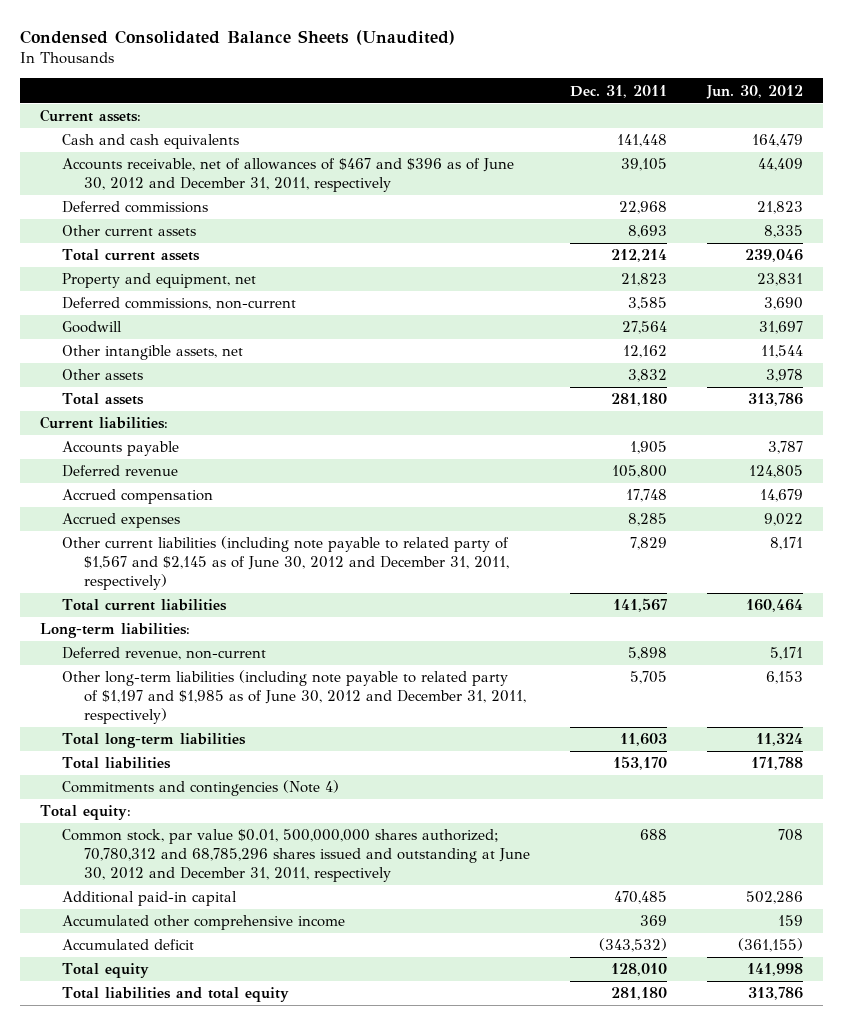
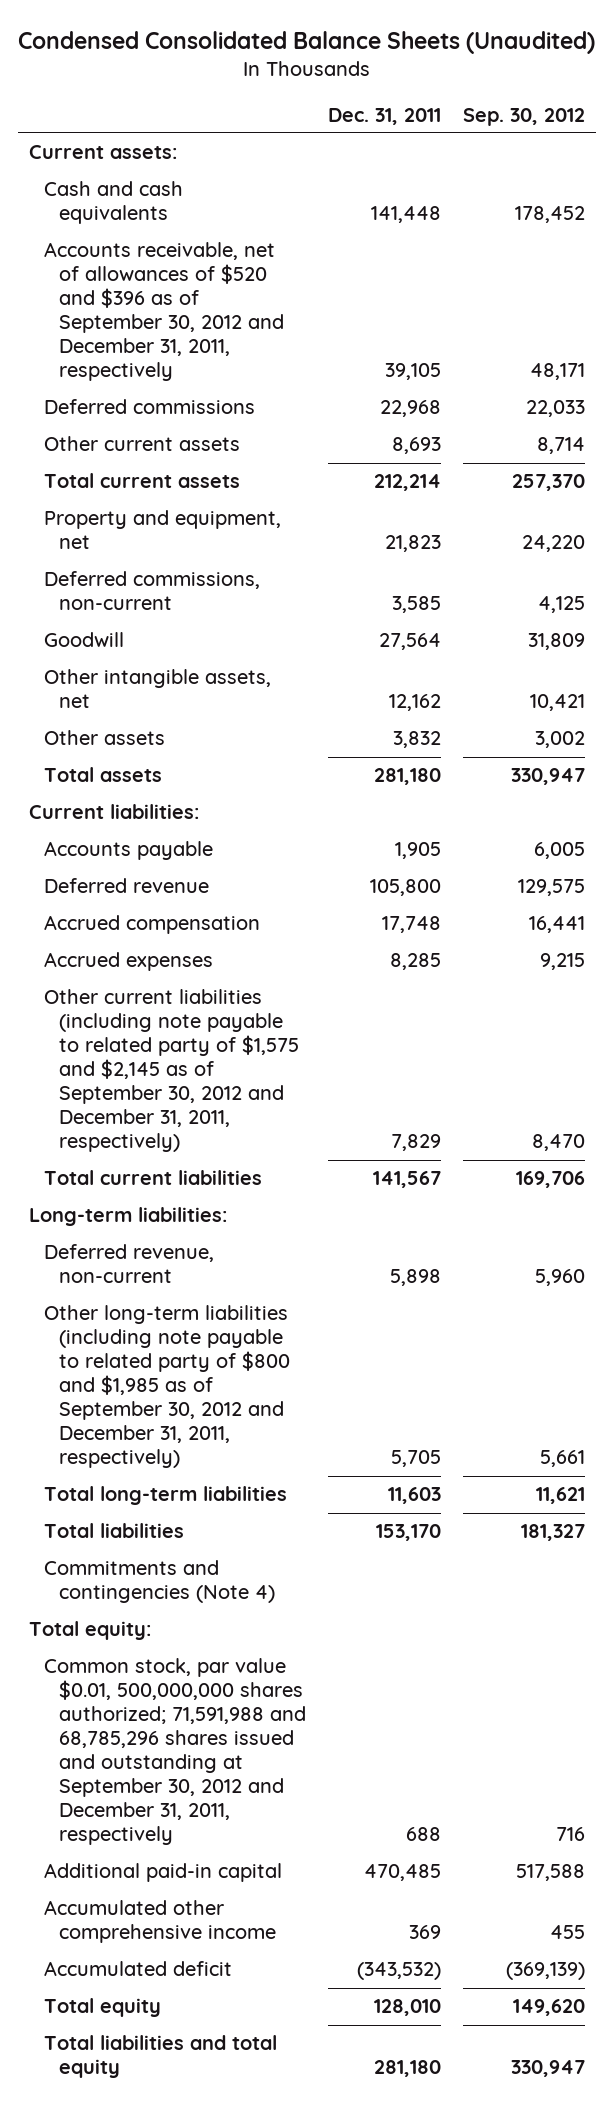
- | Dec. 31, 2011 | Jun. 30, 2012
+ | Dec. 31, 2011 | Sep. 30, 2012
- Accounts receivable, net of allowances of $467 and $396 as of June 30, 2012 and December 31, 2011, respectively | 39,105 | 44,409
+ Accounts receivable, net of allowances of $520 and $396 as of September 30, 2012 and December 31, 2011, respectively | 39,105 | 48,171
- Other current liabilities (including note payable to related party of $1,567 and $2,145 as of June 30, 2012 and December 31, 2011, respectively) | 7,829 | 8,171
+ Other current liabilities (including note payable to related party of $1,575 and $2,145 as of September 30, 2012 and December 31, 2011, respectively) | 7,829 | 8,470
- Other long-term liabilities (including note payable to related party of $1,197 and $1,985 as of June 30, 2012 and December 31, 2011, respectively) | 5,705 | 6,153
+ Other long-term liabilities (including note payable to related party of $800 and $1,985 as of September 30, 2012 and December 31, 2011, respectively) | 5,705 | 5,661
- Common stock, par value $0.01, 500,000,000 shares authorized; 70,780,312 and 68,785,296 shares issued and outstanding at June 30, 2012 and December 31, 2011, respectively | 688 | 708
+ Common stock, par value $0.01, 500,000,000 shares authorized; 71,591,988 and 68,785,296 shares issued and outstanding at September 30, 2012 and December 31, 2011, respectively | 688 | 716

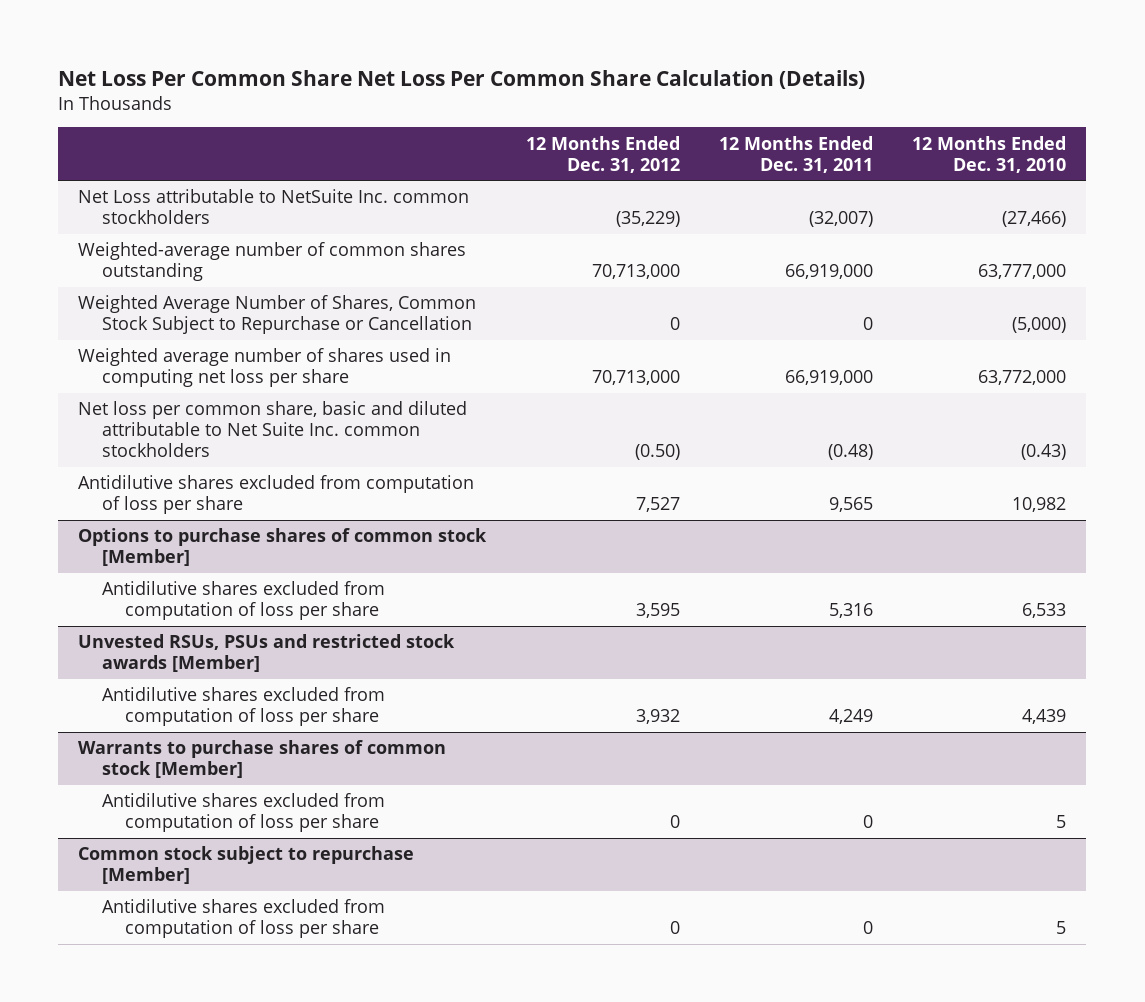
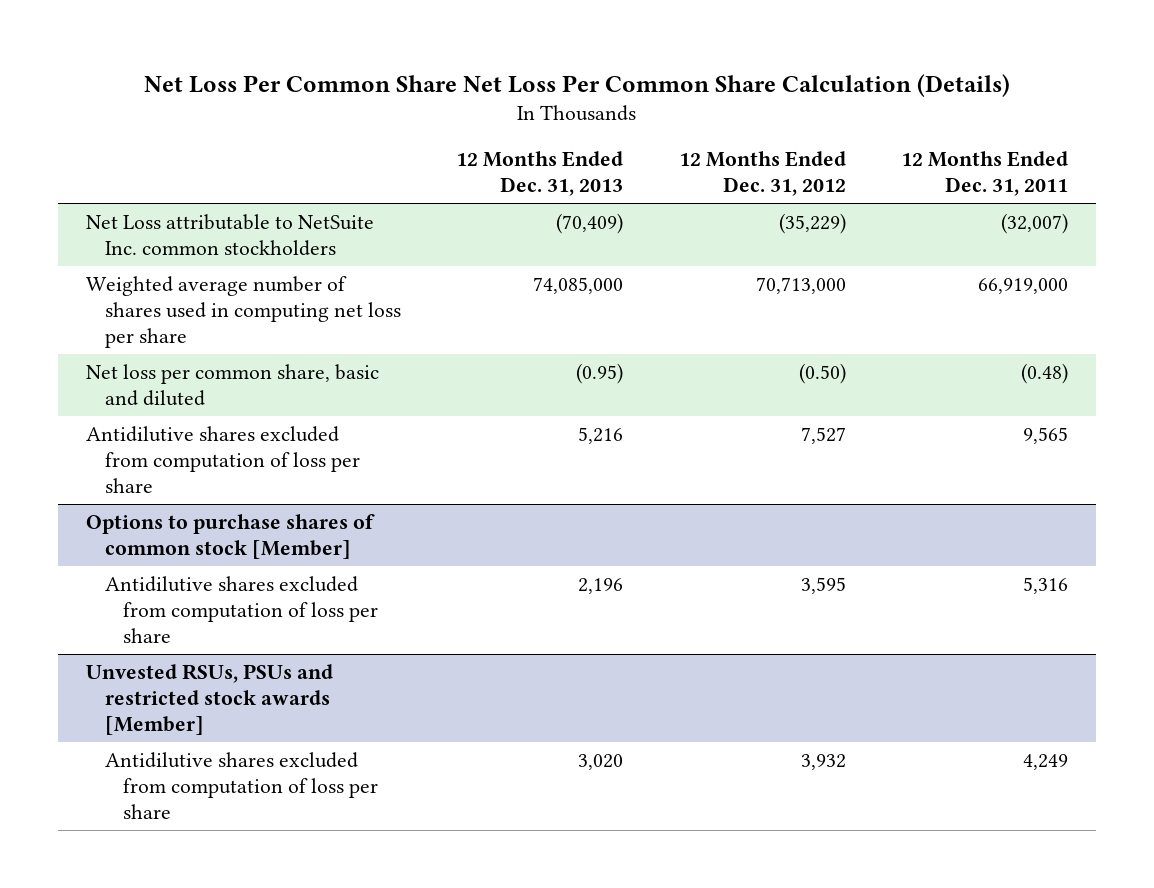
- | 12 Months Ended Dec. 31, 2012 | 12 Months Ended Dec. 31, 2011 | 12 Months Ended Dec. 31, 2010
+ | 12 Months Ended Dec. 31, 2013 | 12 Months Ended Dec. 31, 2012 | 12 Months Ended Dec. 31, 2011
- Weighted-average number of common shares outstanding | 70,713,000 | 66,919,000 | 63,777,000
- Weighted Average Number of Shares, Common Stock Subject to Repurchase or Cancellation | 0 | 0 | (5,000)
- Net loss per common share, basic and diluted attributable to Net Suite Inc. common stockholders | (0.50) | (0.48) | (0.43)
+ Net loss per common share, basic and diluted | (0.95) | (0.50) | (0.48)
- Warrants to purchase shares of common stock [Member]
- Antidilutive shares excluded from computation of loss per share | 0 | 0 | 5
- Common stock subject to repurchase [Member]
- Antidilutive shares excluded from computation of loss per share | 0 | 0 | 5

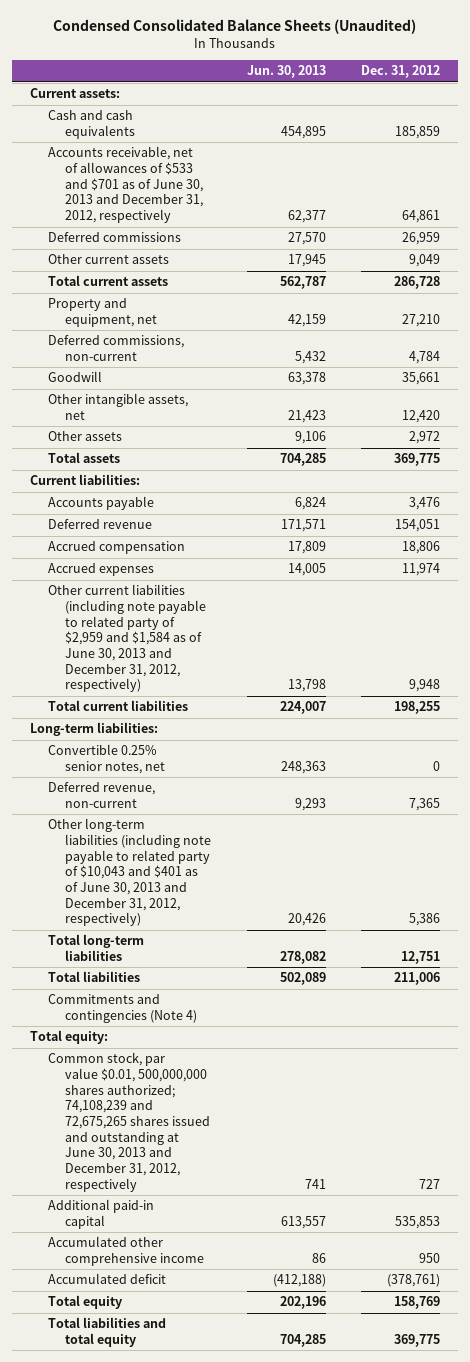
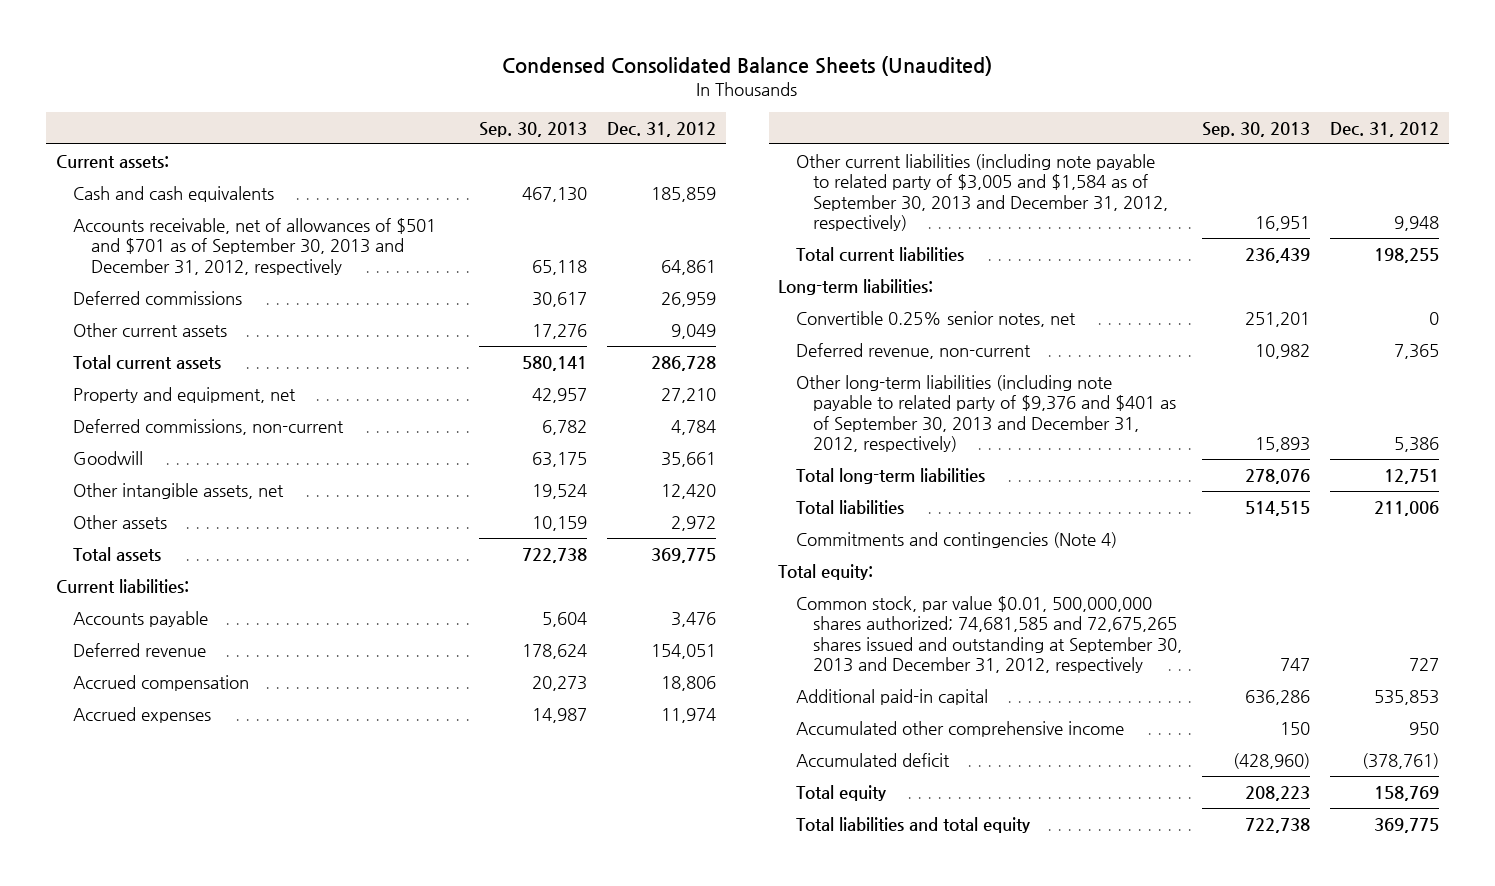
- | Jun. 30, 2013 | Dec. 31, 2012
+ | Sep. 30, 2013 | Dec. 31, 2012
- Accounts receivable, net of allowances of $533 and $701 as of June 30, 2013 and December 31, 2012, respectively | 62,377 | 64,861
+ Accounts receivable, net of allowances of $501 and $701 as of September 30, 2013 and December 31, 2012, respectively | 65,118 | 64,861
- Other current liabilities (including note payable to related party of $2,959 and $1,584 as of June 30, 2013 and December 31, 2012, respectively) | 13,798 | 9,948
+ Other current liabilities (including note payable to related party of $3,005 and $1,584 as of September 30, 2013 and December 31, 2012, respectively) | 16,951 | 9,948
- Other long-term liabilities (including note payable to related party of $10,043 and $401 as of June 30, 2013 and December 31, 2012, respectively) | 20,426 | 5,386
+ Other long-term liabilities (including note payable to related party of $9,376 and $401 as of September 30, 2013 and December 31, 2012, respectively) | 15,893 | 5,386
- Common stock, par value $0.01, 500,000,000 shares authorized; 74,108,239 and 72,675,265 shares issued and outstanding at June 30, 2013 and December 31, 2012, respectively | 741 | 727
+ Common stock, par value $0.01, 500,000,000 shares authorized; 74,681,585 and 72,675,265 shares issued and outstanding at September 30, 2013 and December 31, 2012, respectively | 747 | 727

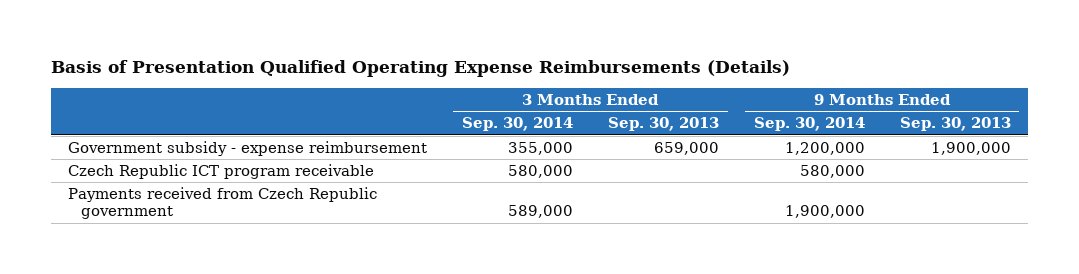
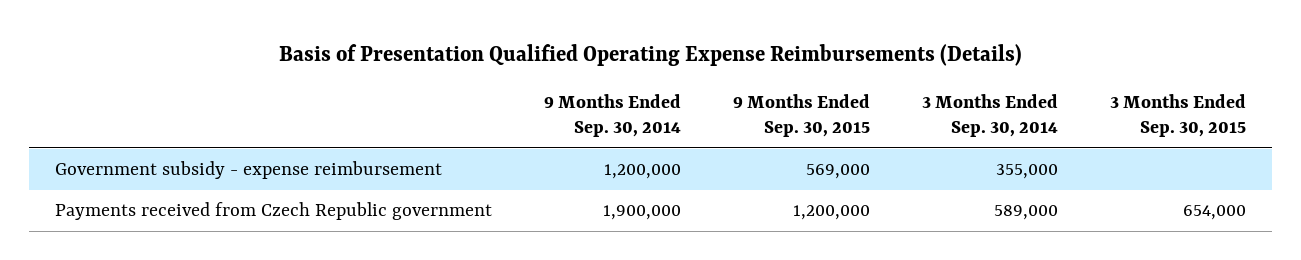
- | 3 Months Ended Sep. 30, 2014 | 3 Months Ended Sep. 30, 2013 | 9 Months Ended Sep. 30, 2014 | 9 Months Ended Sep. 30, 2013
+ | 9 Months Ended Sep. 30, 2014 | 9 Months Ended Sep. 30, 2015 | 3 Months Ended Sep. 30, 2014 | 3 Months Ended Sep. 30, 2015
- Czech Republic ICT program receivable | 580,000 | | 580,000 |

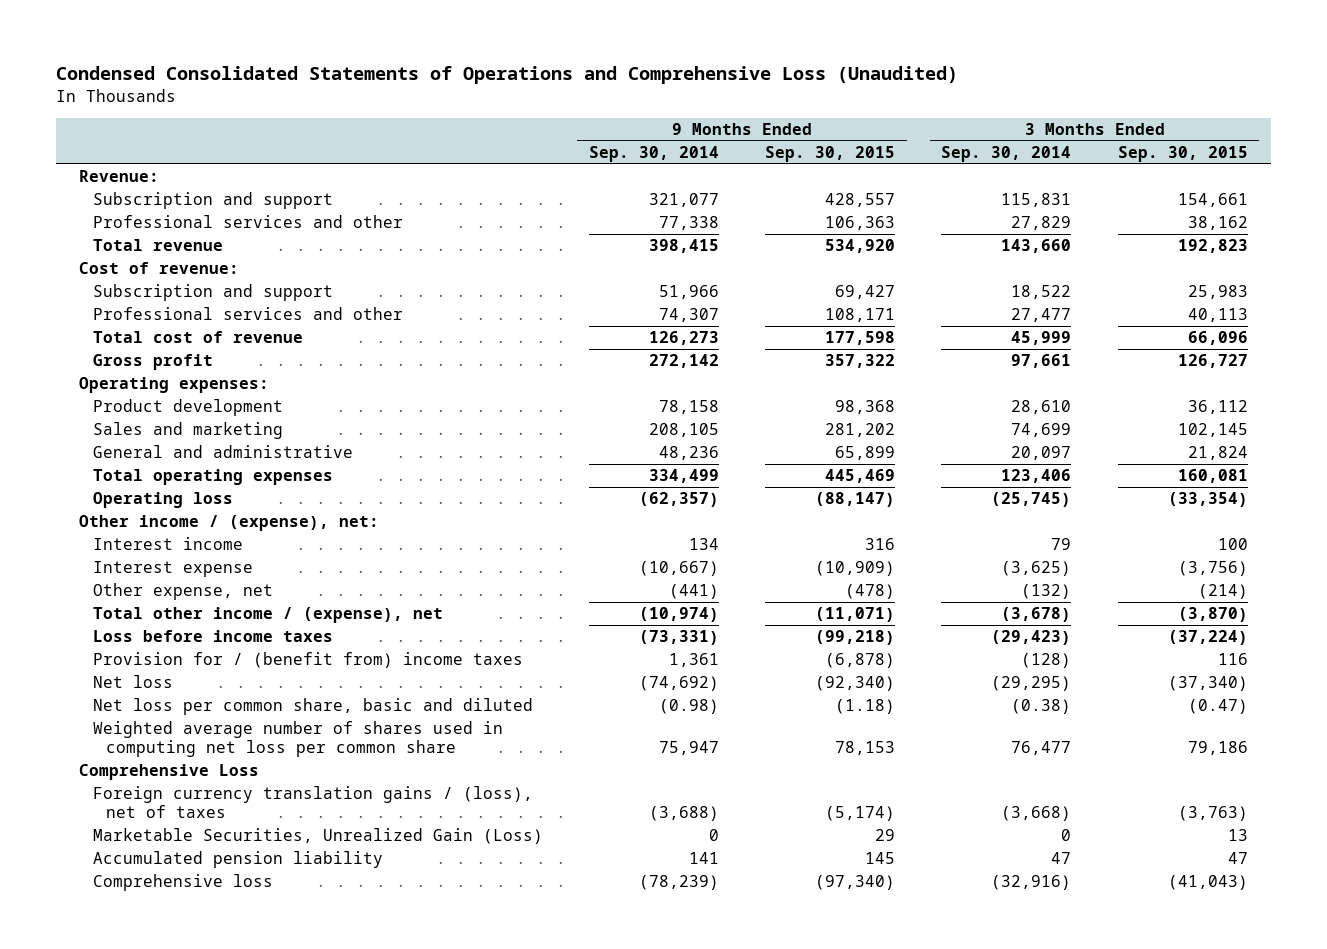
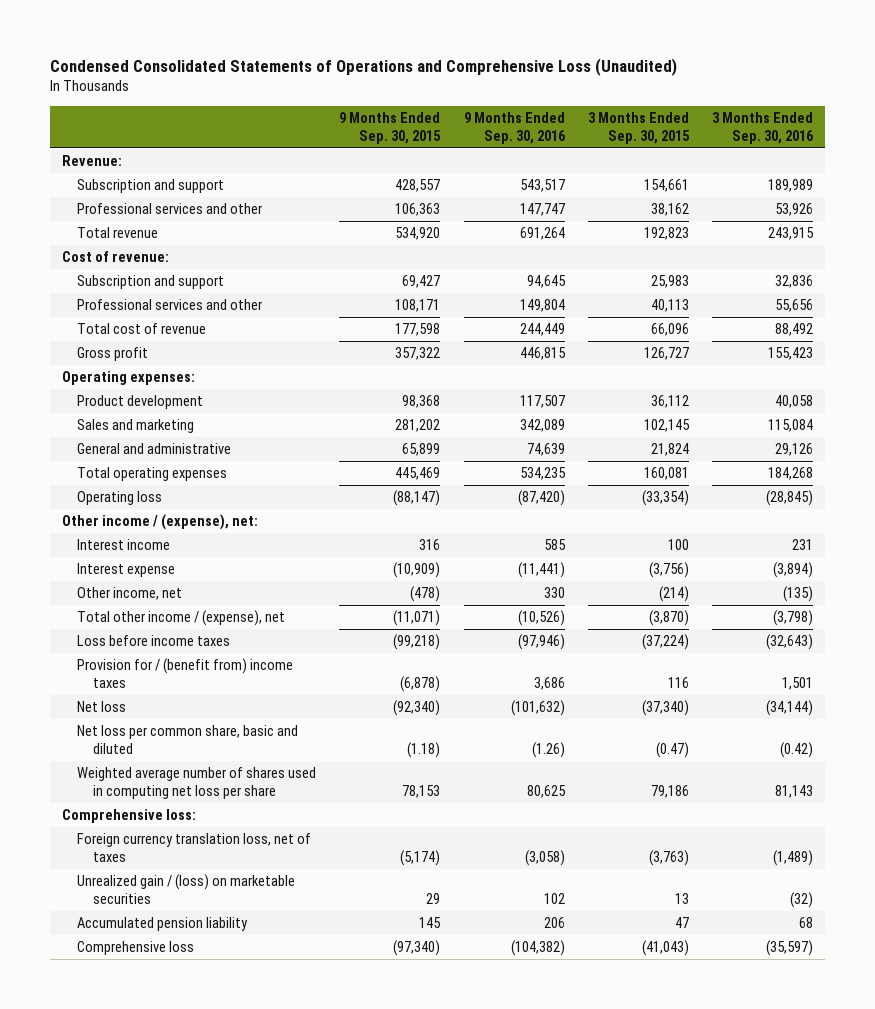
- | 9 Months Ended Sep. 30, 2014 | 9 Months Ended Sep. 30, 2015 | 3 Months Ended Sep. 30, 2014 | 3 Months Ended Sep. 30, 2015
+ | 9 Months Ended Sep. 30, 2015 | 9 Months Ended Sep. 30, 2016 | 3 Months Ended Sep. 30, 2015 | 3 Months Ended Sep. 30, 2016
- Other expense, net | (441) | (478) | (132) | (214)
+ Other income, net | (478) | 330 | (214) | (135)
- Weighted average number of shares used in computing net loss per common share | 75,947 | 78,153 | 76,477 | 79,186
- Comprehensive Loss
- Foreign currency translation gains / (loss), net of taxes | (3,688) | (5,174) | (3,668) | (3,763)
- Marketable Securities, Unrealized Gain (Loss) | 0 | 29 | 0 | 13
+ Weighted average number of shares used in computing net loss per share | 78,153 | 80,625 | 79,186 | 81,143
+ Comprehensive loss:
+ Foreign currency translation loss, net of taxes | (5,174) | (3,058) | (3,763) | (1,489)
+ Unrealized gain / (loss) on marketable securities | 29 | 102 | 13 | (32)

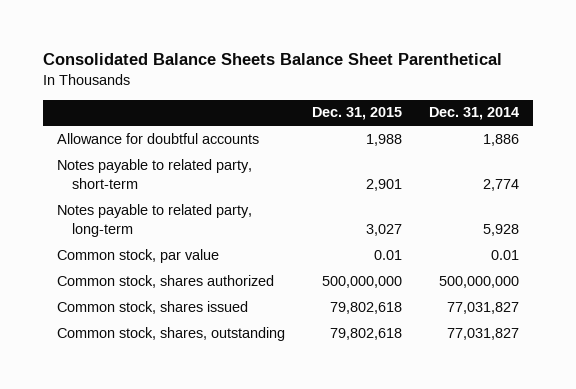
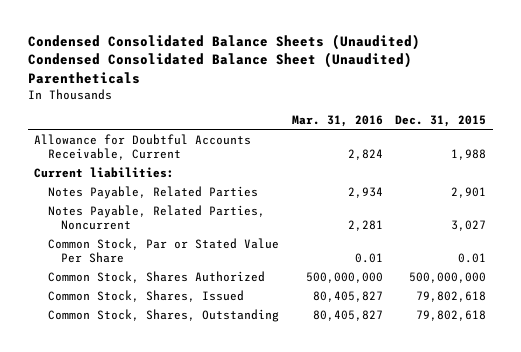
- Consolidated Balance Sheets Balance Sheet Parenthetical
+ Condensed Consolidated Balance Sheets (Unaudited) Condensed Consolidated Balance Sheet (Unaudited) Parentheticals
- | Dec. 31, 2015 | Dec. 31, 2014
+ | Mar. 31, 2016 | Dec. 31, 2015
- Allowance for doubtful accounts | 1,988 | 1,886
- Notes payable to related party, short-term | 2,901 | 2,774
- Notes payable to related party, long-term | 3,027 | 5,928
- Common stock, par value | 0.01 | 0.01
- Common stock, shares authorized | 500,000,000 | 500,000,000
- Common stock, shares issued | 79,802,618 | 77,031,827
- Common stock, shares, outstanding | 79,802,618 | 77,031,827
+ Allowance for Doubtful Accounts Receivable, Current | 2,824 | 1,988
+ Current liabilities:
+ Notes Payable, Related Parties | 2,934 | 2,901
+ Notes Payable, Related Parties, Noncurrent | 2,281 | 3,027
+ Common Stock, Par or Stated Value Per Share | 0.01 | 0.01
+ Common Stock, Shares Authorized | 500,000,000 | 500,000,000
+ Common Stock, Shares, Issued | 80,405,827 | 79,802,618
+ Common Stock, Shares, Outstanding | 80,405,827 | 79,802,618

